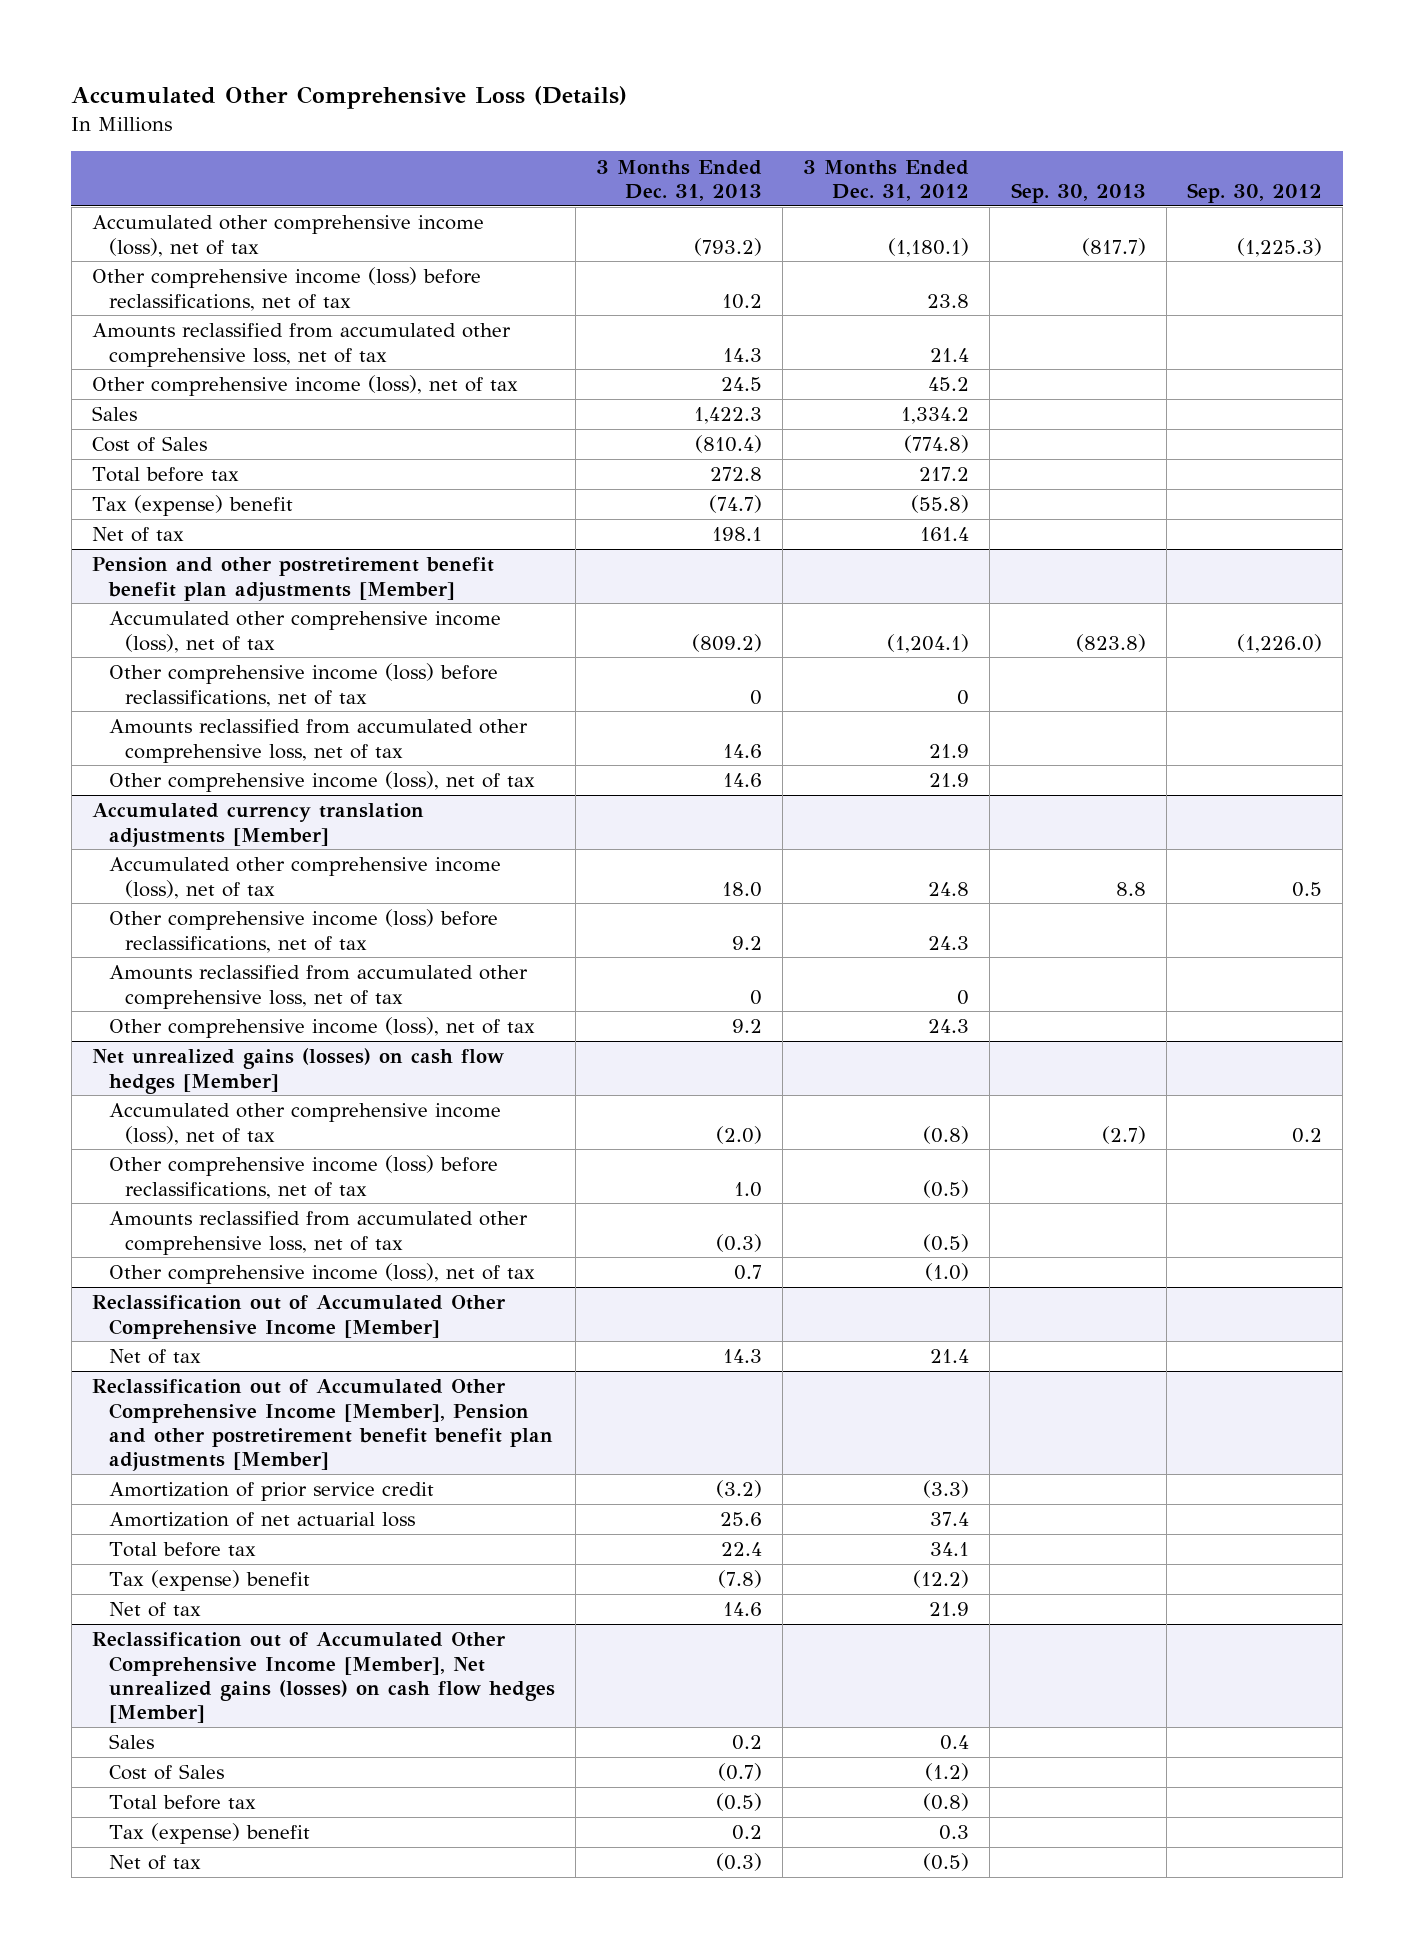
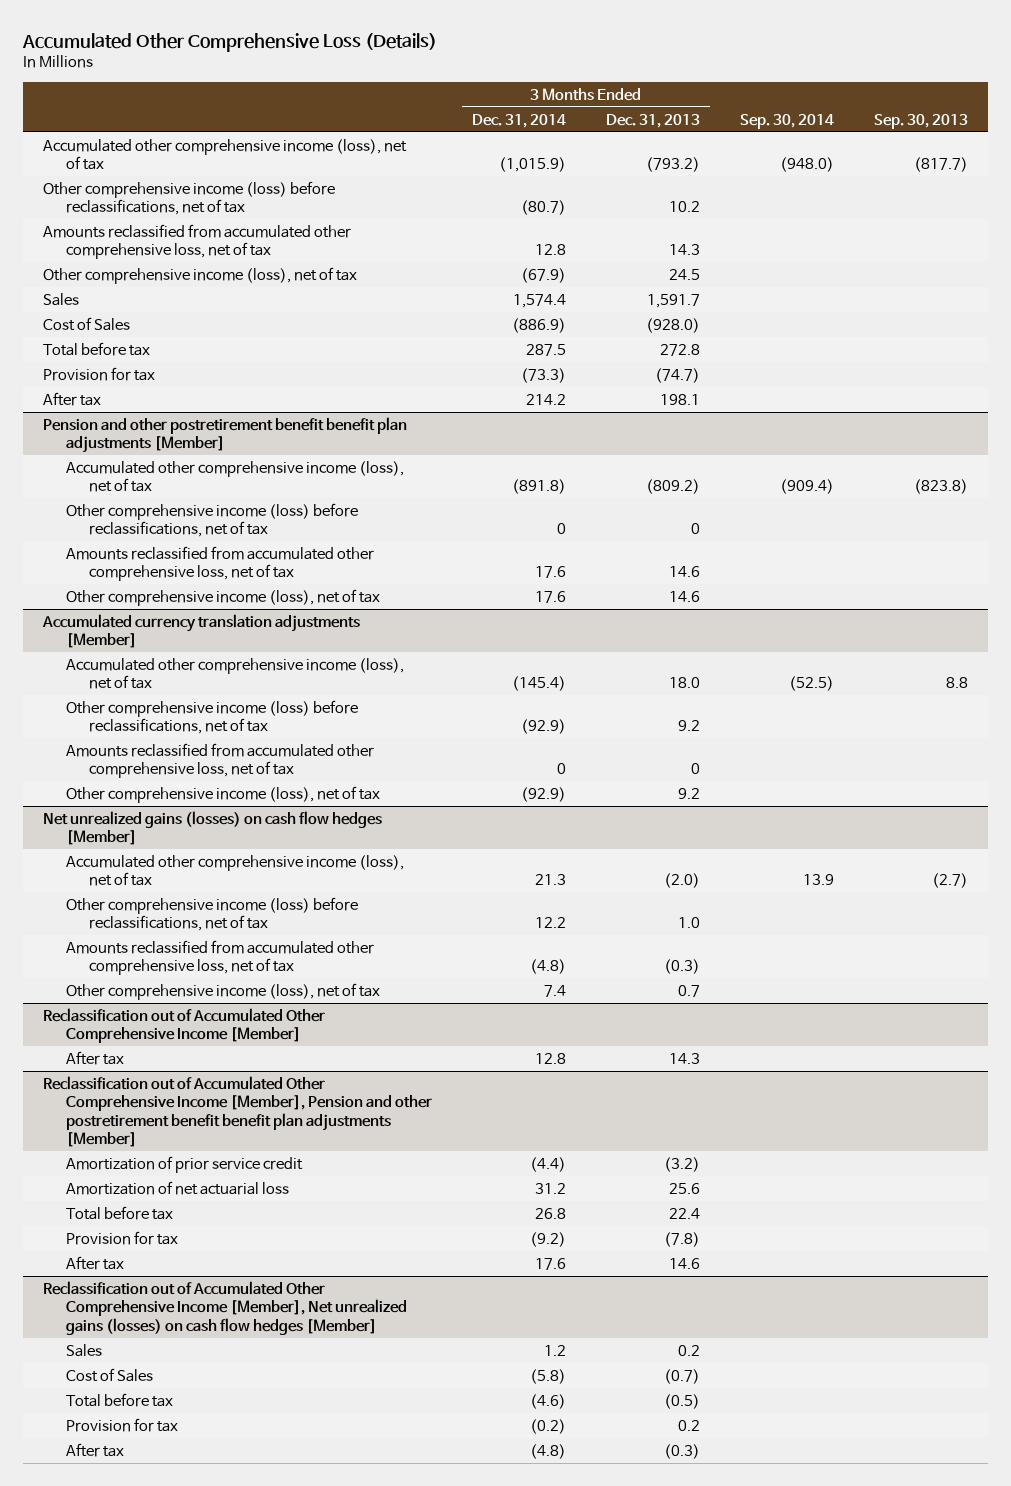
- | 3 Months Ended Dec. 31, 2013 | 3 Months Ended Dec. 31, 2012 | Sep. 30, 2013 | Sep. 30, 2012
+ | 3 Months Ended Dec. 31, 2014 | 3 Months Ended Dec. 31, 2013 | Sep. 30, 2014 | Sep. 30, 2013
- Sales | 1,422.3 | 1,334.2 | |
- Cost of Sales | (810.4) | (774.8) | |
+ Sales | 1,574.4 | 1,591.7 | |
+ Cost of Sales | (886.9) | (928.0) | |
- Tax (expense) benefit | (74.7) | (55.8) | |
- Net of tax | 198.1 | 161.4 | |
+ Provision for tax | (73.3) | (74.7) | |
+ After tax | 214.2 | 198.1 | |
@ Reclassification out of Accumulated Other Comprehensive Income [Member]
- Net of tax | 14.3 | 21.4 | |
+ After tax | 12.8 | 14.3 | |
@ Reclassification out of Accumulated Other Comprehensive Income [Member], Pension and other postretirement benefit benefit plan adjustments [Member]
- Tax (expense) benefit | (7.8) | (12.2) | |
- Net of tax | 14.6 | 21.9 | |
+ Provision for tax | (9.2) | (7.8) | |
+ After tax | 17.6 | 14.6 | |
@ Reclassification out of Accumulated Other Comprehensive Income [Member], Net unrealized gains (losses) on cash flow hedges [Member]
- Tax (expense) benefit | 0.2 | 0.3 | |
- Net of tax | (0.3) | (0.5) | |
+ Provision for tax | (0.2) | 0.2 | |
+ After tax | (4.8) | (0.3) | |

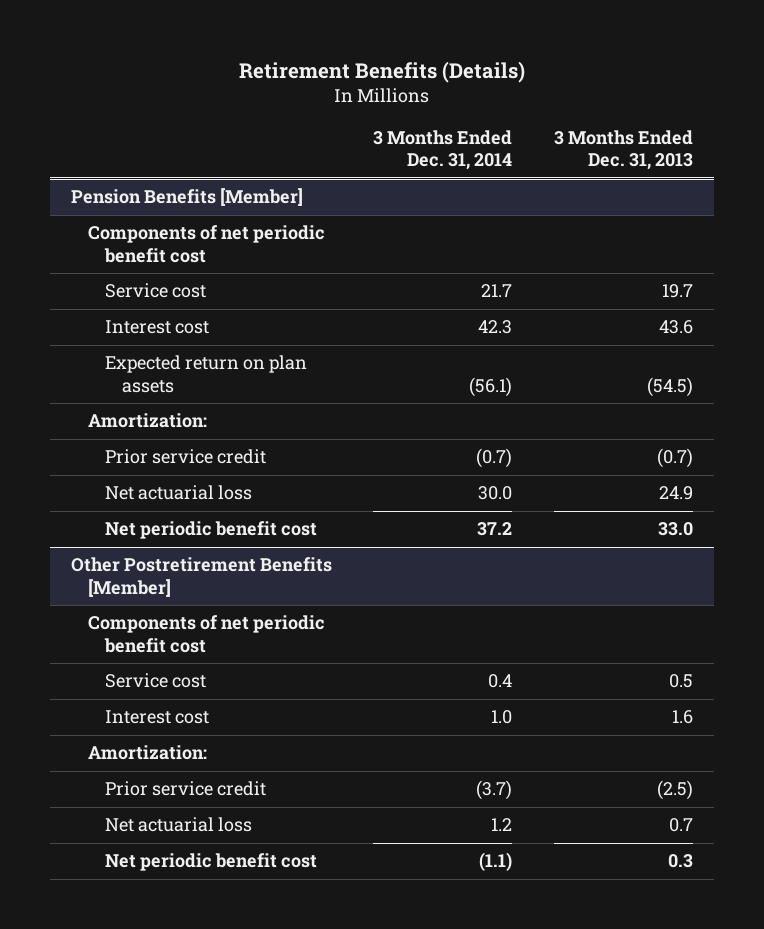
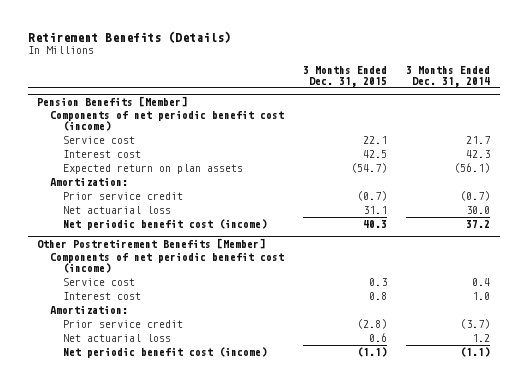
- | 3 Months Ended Dec. 31, 2014 | 3 Months Ended Dec. 31, 2013
+ | 3 Months Ended Dec. 31, 2015 | 3 Months Ended Dec. 31, 2014
@ Pension Benefits [Member]
- Components of net periodic benefit cost
+ Components of net periodic benefit cost (income)
- Net periodic benefit cost | 37.2 | 33.0
+ Net periodic benefit cost (income) | 40.3 | 37.2
@ Other Postretirement Benefits [Member]
- Components of net periodic benefit cost
+ Components of net periodic benefit cost (income)
- Net periodic benefit cost | (1.1) | 0.3
+ Net periodic benefit cost (income) | (1.1) | (1.1)

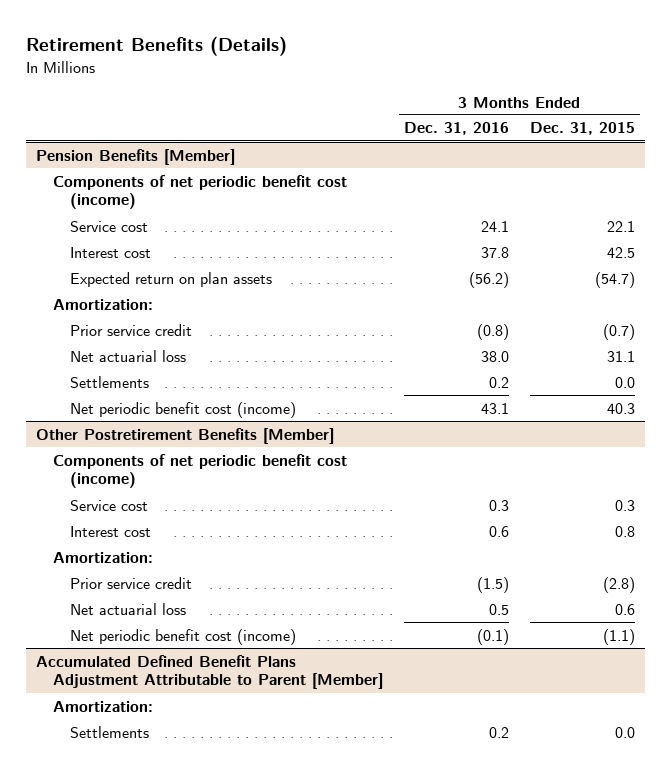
- | 3 Months Ended Dec. 31, 2015 | 3 Months Ended Dec. 31, 2014
+ | 3 Months Ended Dec. 31, 2016 | 3 Months Ended Dec. 31, 2015
@ Pension Benefits [Member]
+ Settlements | 0.2 | 0.0
+ Accumulated Defined Benefit Plans Adjustment Attributable to Parent [Member]
+ Amortization:
+ Settlements | 0.2 | 0.0

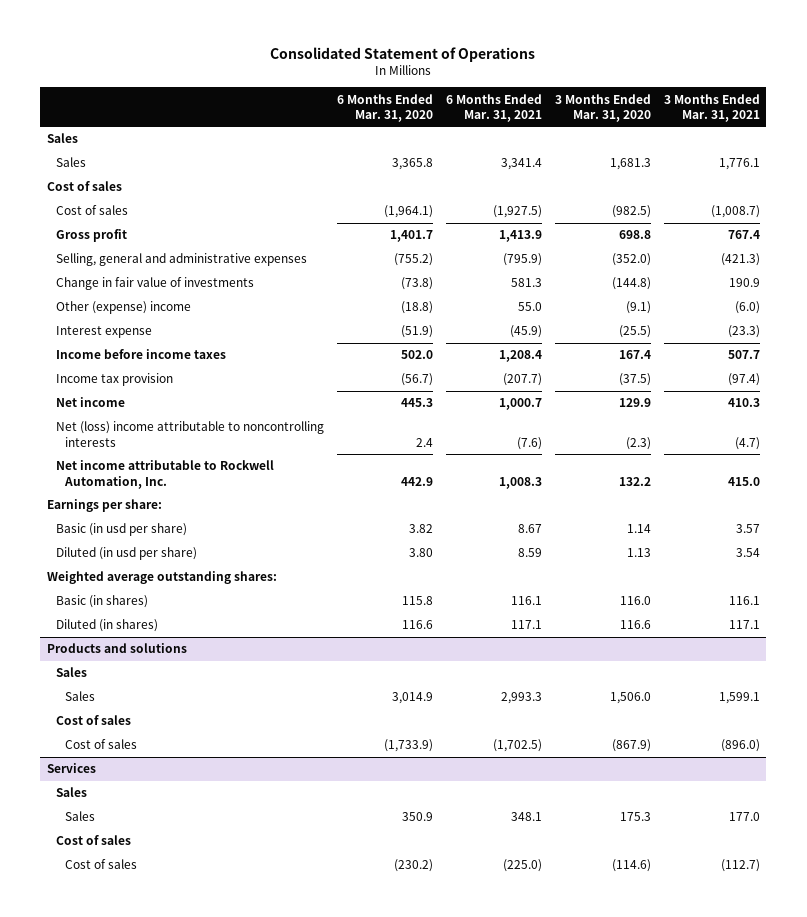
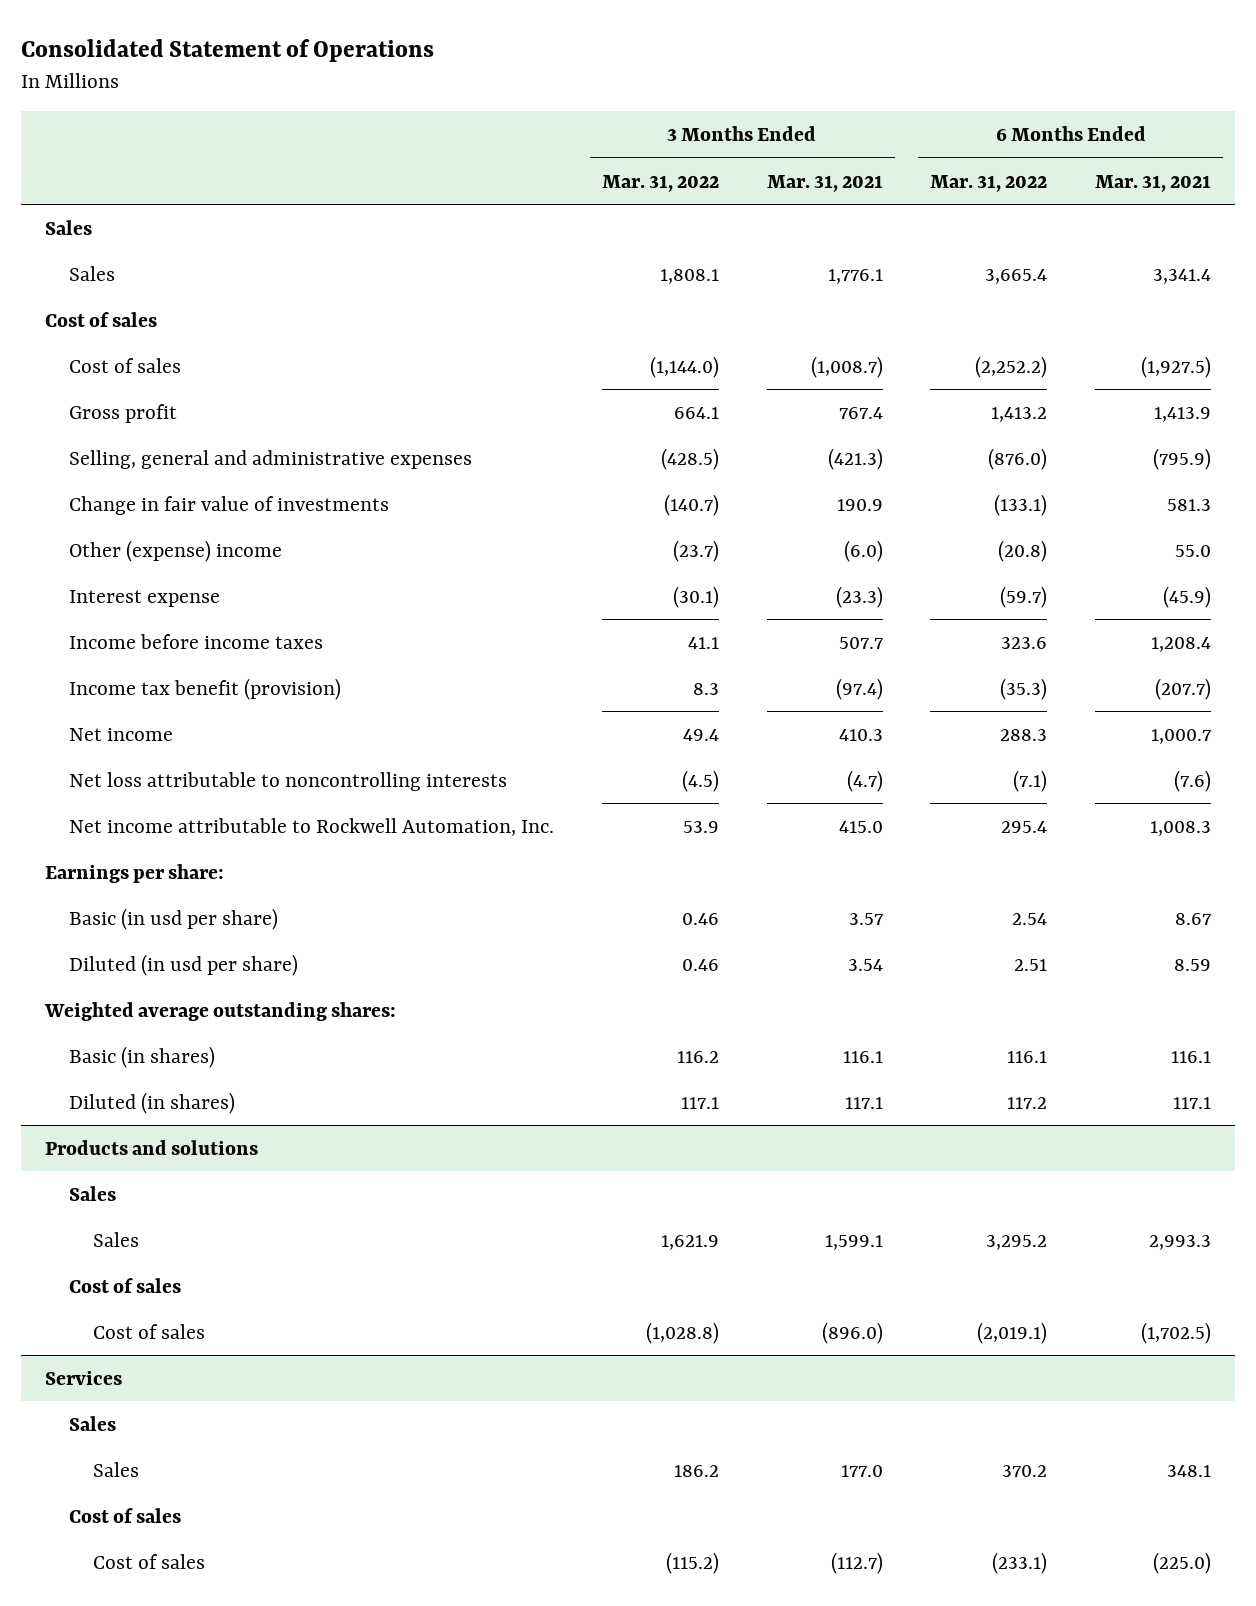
- | 6 Months Ended Mar. 31, 2020 | 6 Months Ended Mar. 31, 2021 | 3 Months Ended Mar. 31, 2020 | 3 Months Ended Mar. 31, 2021
+ | 3 Months Ended Mar. 31, 2022 | 3 Months Ended Mar. 31, 2021 | 6 Months Ended Mar. 31, 2022 | 6 Months Ended Mar. 31, 2021
- Income tax provision | (56.7) | (207.7) | (37.5) | (97.4)
+ Income tax benefit (provision) | 8.3 | (97.4) | (35.3) | (207.7)
- Net (loss) income attributable to noncontrolling interests | 2.4 | (7.6) | (2.3) | (4.7)
+ Net loss attributable to noncontrolling interests | (4.5) | (4.7) | (7.1) | (7.6)

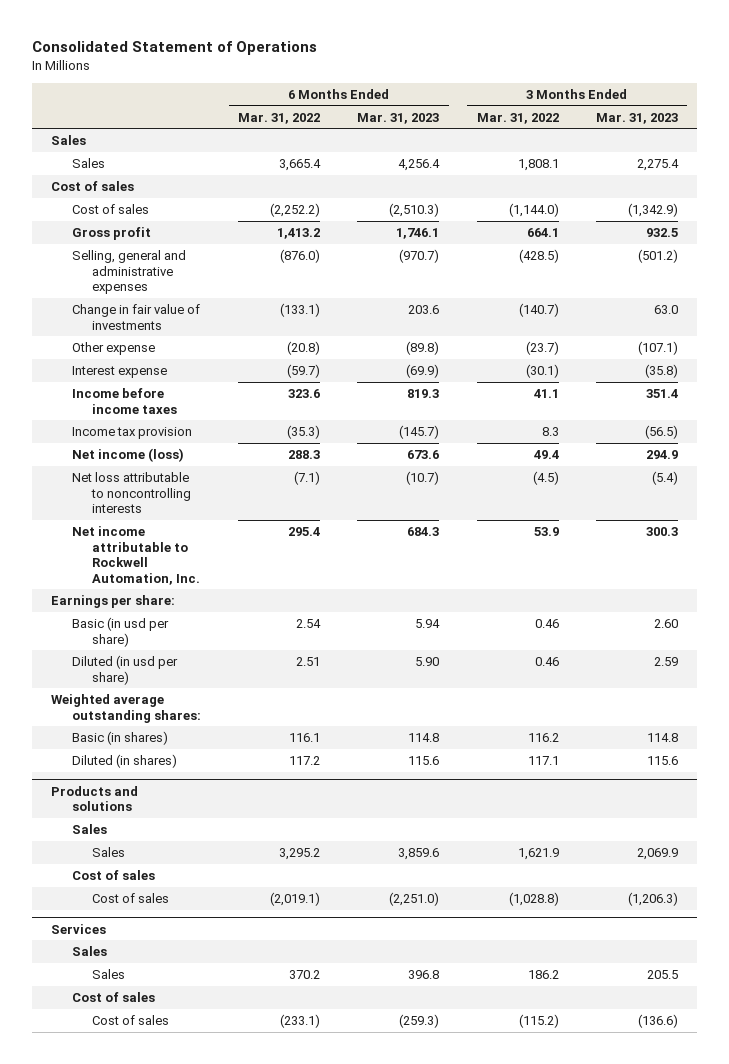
- | 3 Months Ended Mar. 31, 2022 | 3 Months Ended Mar. 31, 2021 | 6 Months Ended Mar. 31, 2022 | 6 Months Ended Mar. 31, 2021
+ | 6 Months Ended Mar. 31, 2022 | 6 Months Ended Mar. 31, 2023 | 3 Months Ended Mar. 31, 2022 | 3 Months Ended Mar. 31, 2023
- Other (expense) income | (23.7) | (6.0) | (20.8) | 55.0
+ Other expense | (20.8) | (89.8) | (23.7) | (107.1)
- Income tax benefit (provision) | 8.3 | (97.4) | (35.3) | (207.7)
- Net income | 49.4 | 410.3 | 288.3 | 1,000.7
+ Income tax provision | (35.3) | (145.7) | 8.3 | (56.5)
+ Net income (loss) | 288.3 | 673.6 | 49.4 | 294.9

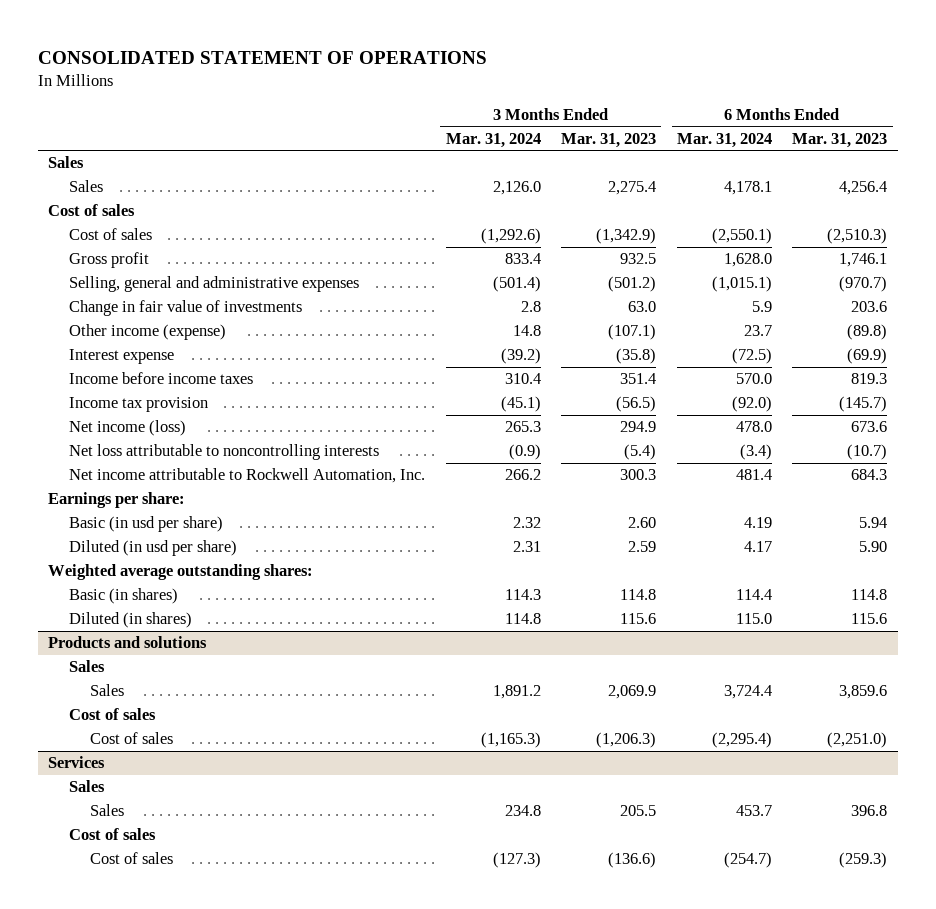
- Consolidated Statement of Operations
+ CONSOLIDATED STATEMENT OF OPERATIONS
- | 6 Months Ended Mar. 31, 2022 | 6 Months Ended Mar. 31, 2023 | 3 Months Ended Mar. 31, 2022 | 3 Months Ended Mar. 31, 2023
+ | 3 Months Ended Mar. 31, 2024 | 3 Months Ended Mar. 31, 2023 | 6 Months Ended Mar. 31, 2024 | 6 Months Ended Mar. 31, 2023
- Other expense | (20.8) | (89.8) | (23.7) | (107.1)
+ Other income (expense) | 14.8 | (107.1) | 23.7 | (89.8)

